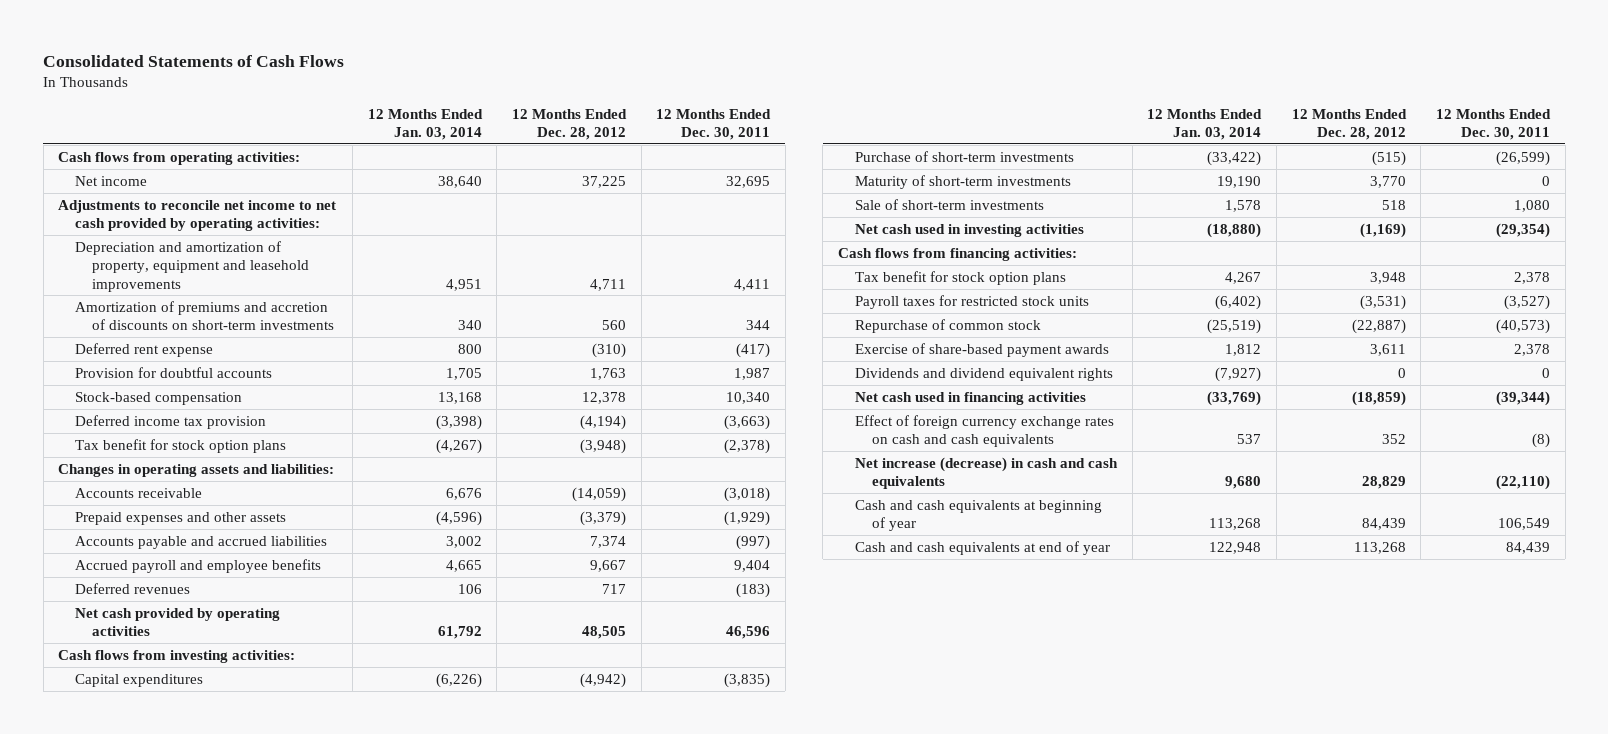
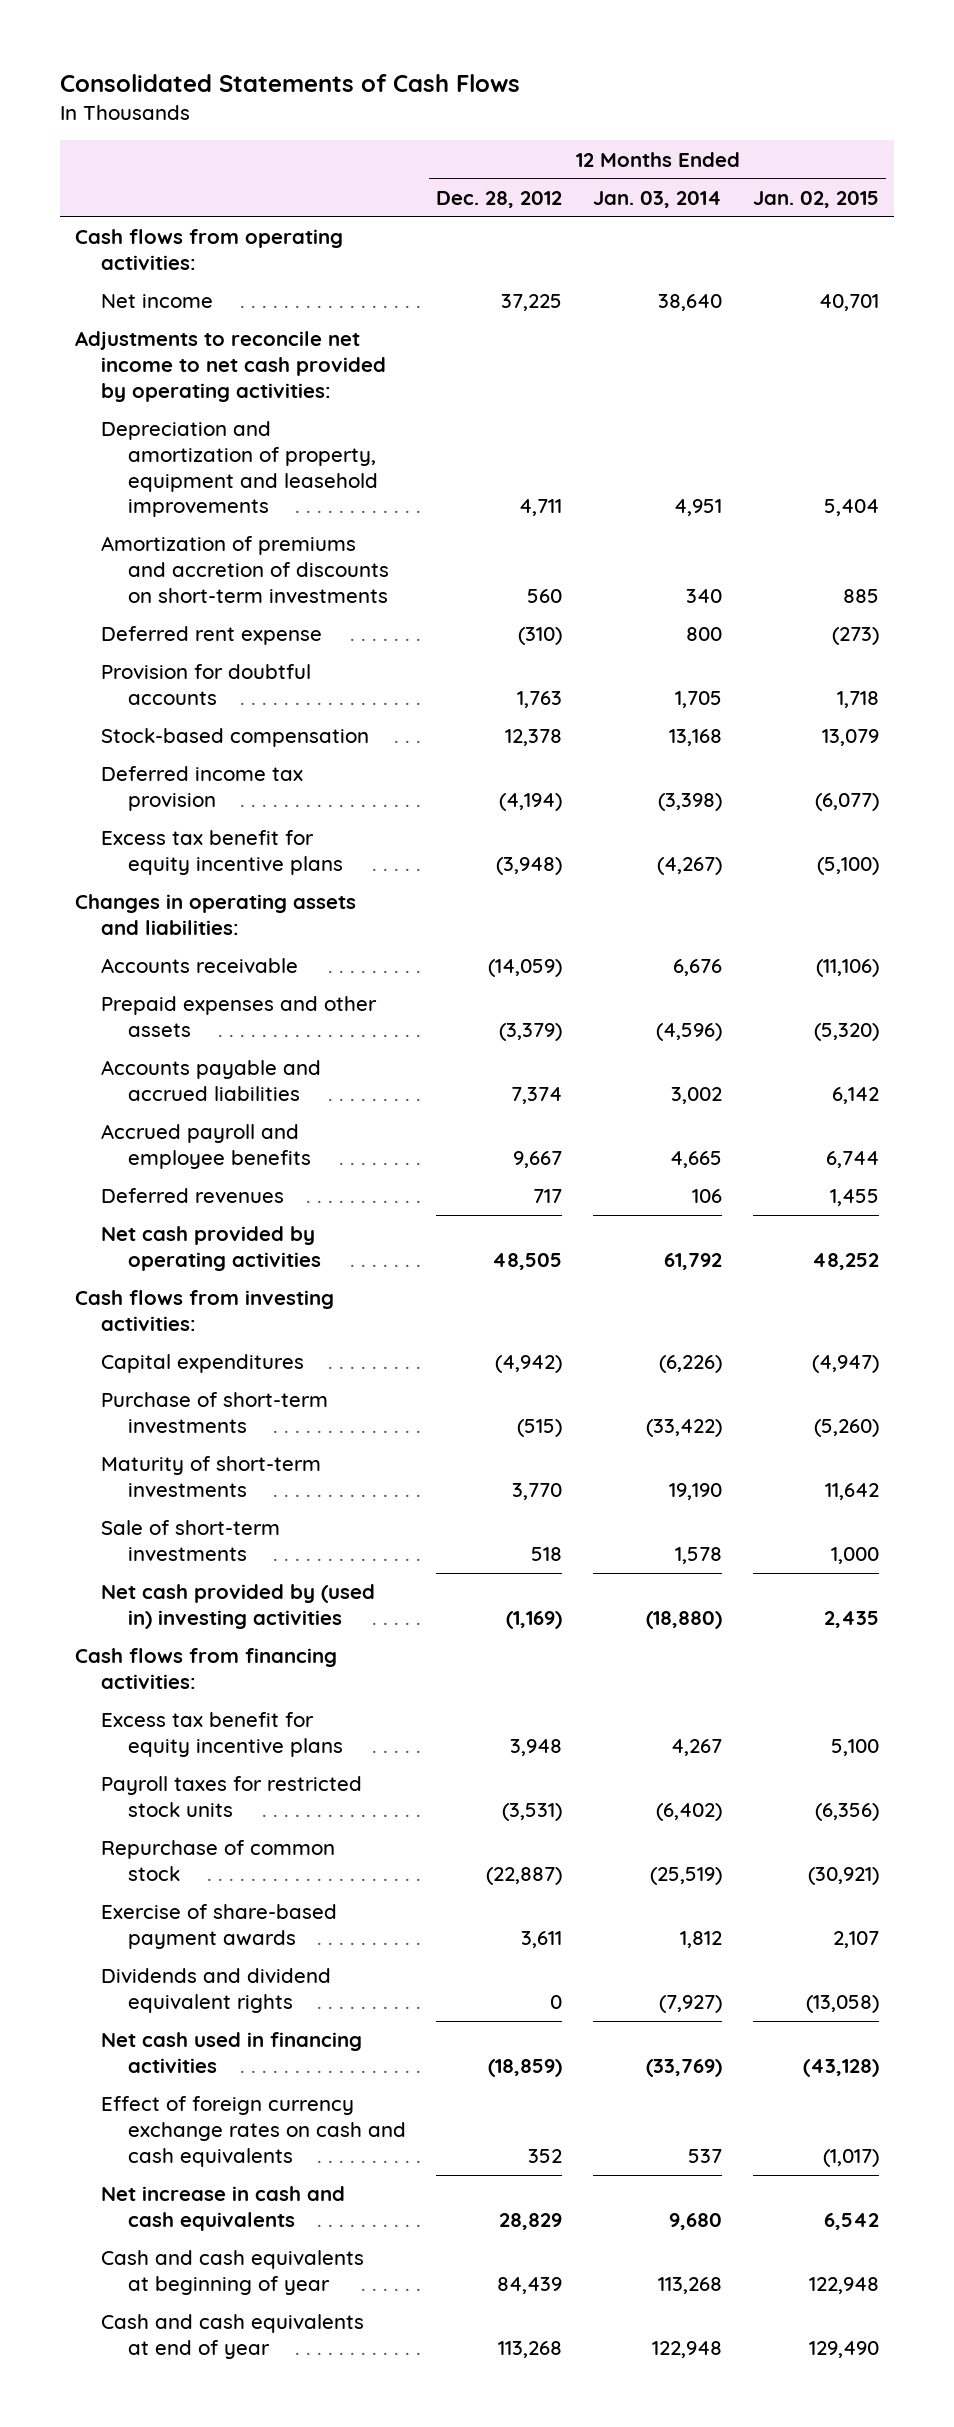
- | 12 Months Ended Jan. 03, 2014 | 12 Months Ended Dec. 28, 2012 | 12 Months Ended Dec. 30, 2011
+ | 12 Months Ended Dec. 28, 2012 | 12 Months Ended Jan. 03, 2014 | 12 Months Ended Jan. 02, 2015
- Tax benefit for stock option plans | (4,267) | (3,948) | (2,378)
+ Excess tax benefit for equity incentive plans | (3,948) | (4,267) | (5,100)
- Net cash used in investing activities | (18,880) | (1,169) | (29,354)
+ Net cash provided by (used in) investing activities | (1,169) | (18,880) | 2,435
- Tax benefit for stock option plans | 4,267 | 3,948 | 2,378
+ Excess tax benefit for equity incentive plans | 3,948 | 4,267 | 5,100
- Net increase (decrease) in cash and cash equivalents | 9,680 | 28,829 | (22,110)
+ Net increase in cash and cash equivalents | 28,829 | 9,680 | 6,542

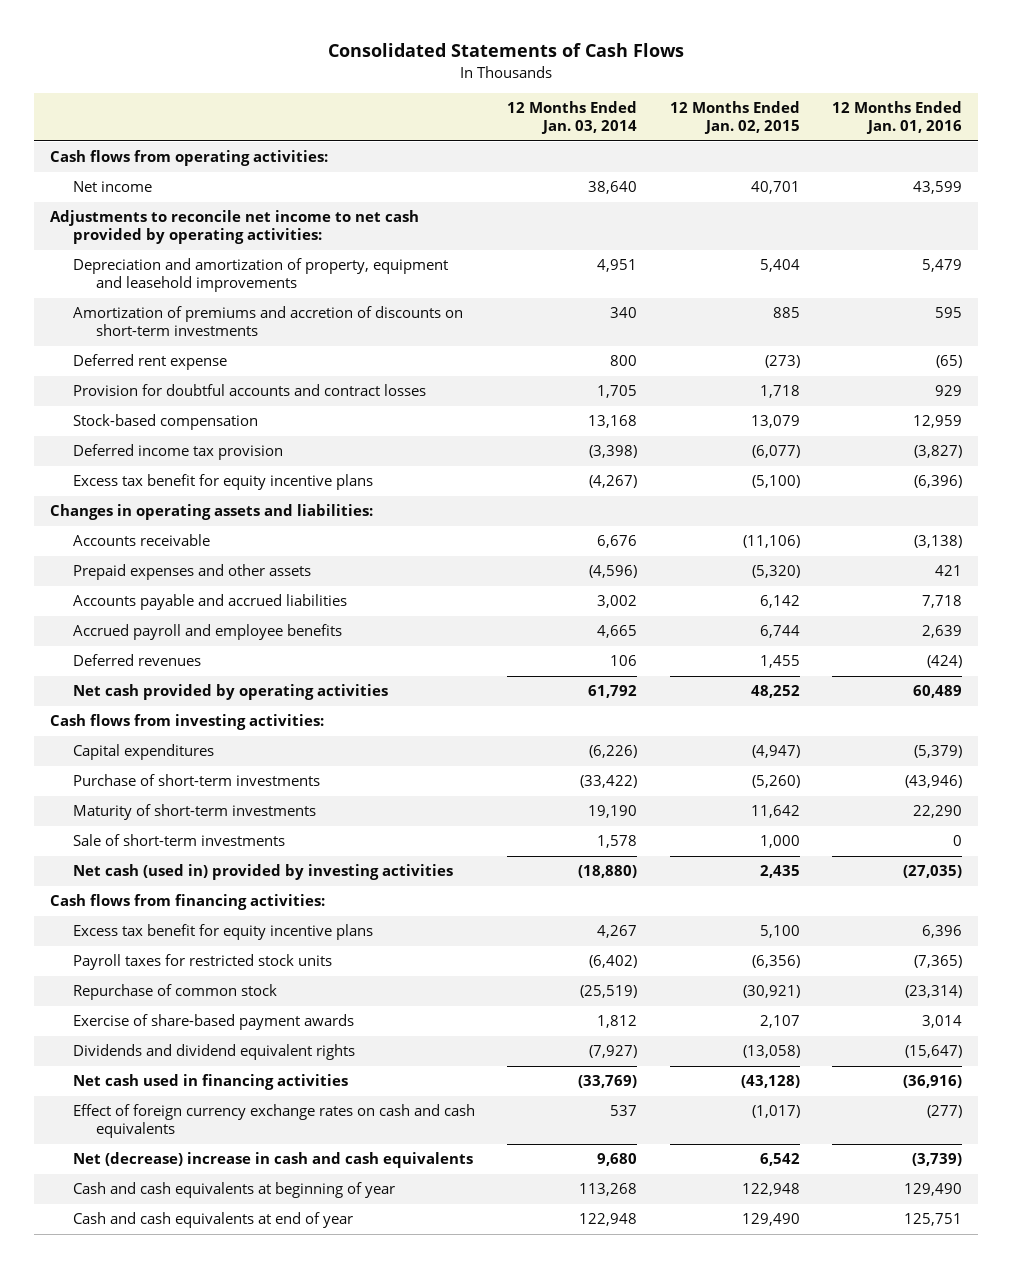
- | 12 Months Ended Dec. 28, 2012 | 12 Months Ended Jan. 03, 2014 | 12 Months Ended Jan. 02, 2015
+ | 12 Months Ended Jan. 03, 2014 | 12 Months Ended Jan. 02, 2015 | 12 Months Ended Jan. 01, 2016
- Provision for doubtful accounts | 1,763 | 1,705 | 1,718
+ Provision for doubtful accounts and contract losses | 1,705 | 1,718 | 929
- Net cash provided by (used in) investing activities | (1,169) | (18,880) | 2,435
+ Net cash (used in) provided by investing activities | (18,880) | 2,435 | (27,035)
- Net increase in cash and cash equivalents | 28,829 | 9,680 | 6,542
+ Net (decrease) increase in cash and cash equivalents | 9,680 | 6,542 | (3,739)

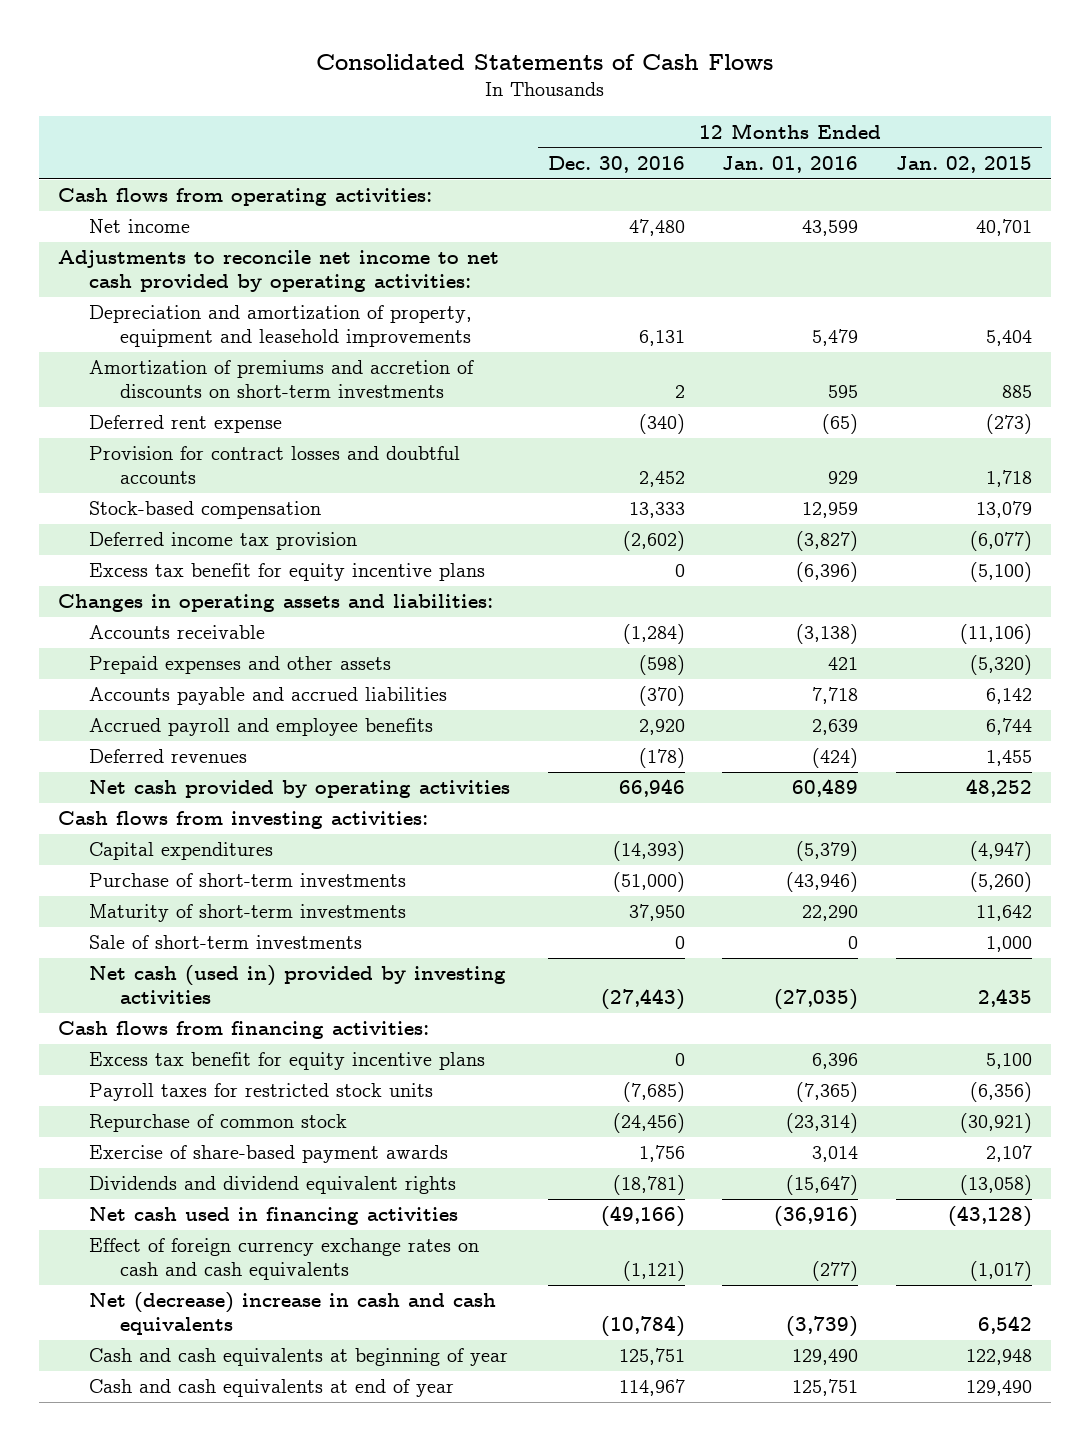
- | 12 Months Ended Jan. 03, 2014 | 12 Months Ended Jan. 02, 2015 | 12 Months Ended Jan. 01, 2016
+ | 12 Months Ended Dec. 30, 2016 | 12 Months Ended Jan. 01, 2016 | 12 Months Ended Jan. 02, 2015
- Provision for doubtful accounts and contract losses | 1,705 | 1,718 | 929
+ Provision for contract losses and doubtful accounts | 2,452 | 929 | 1,718

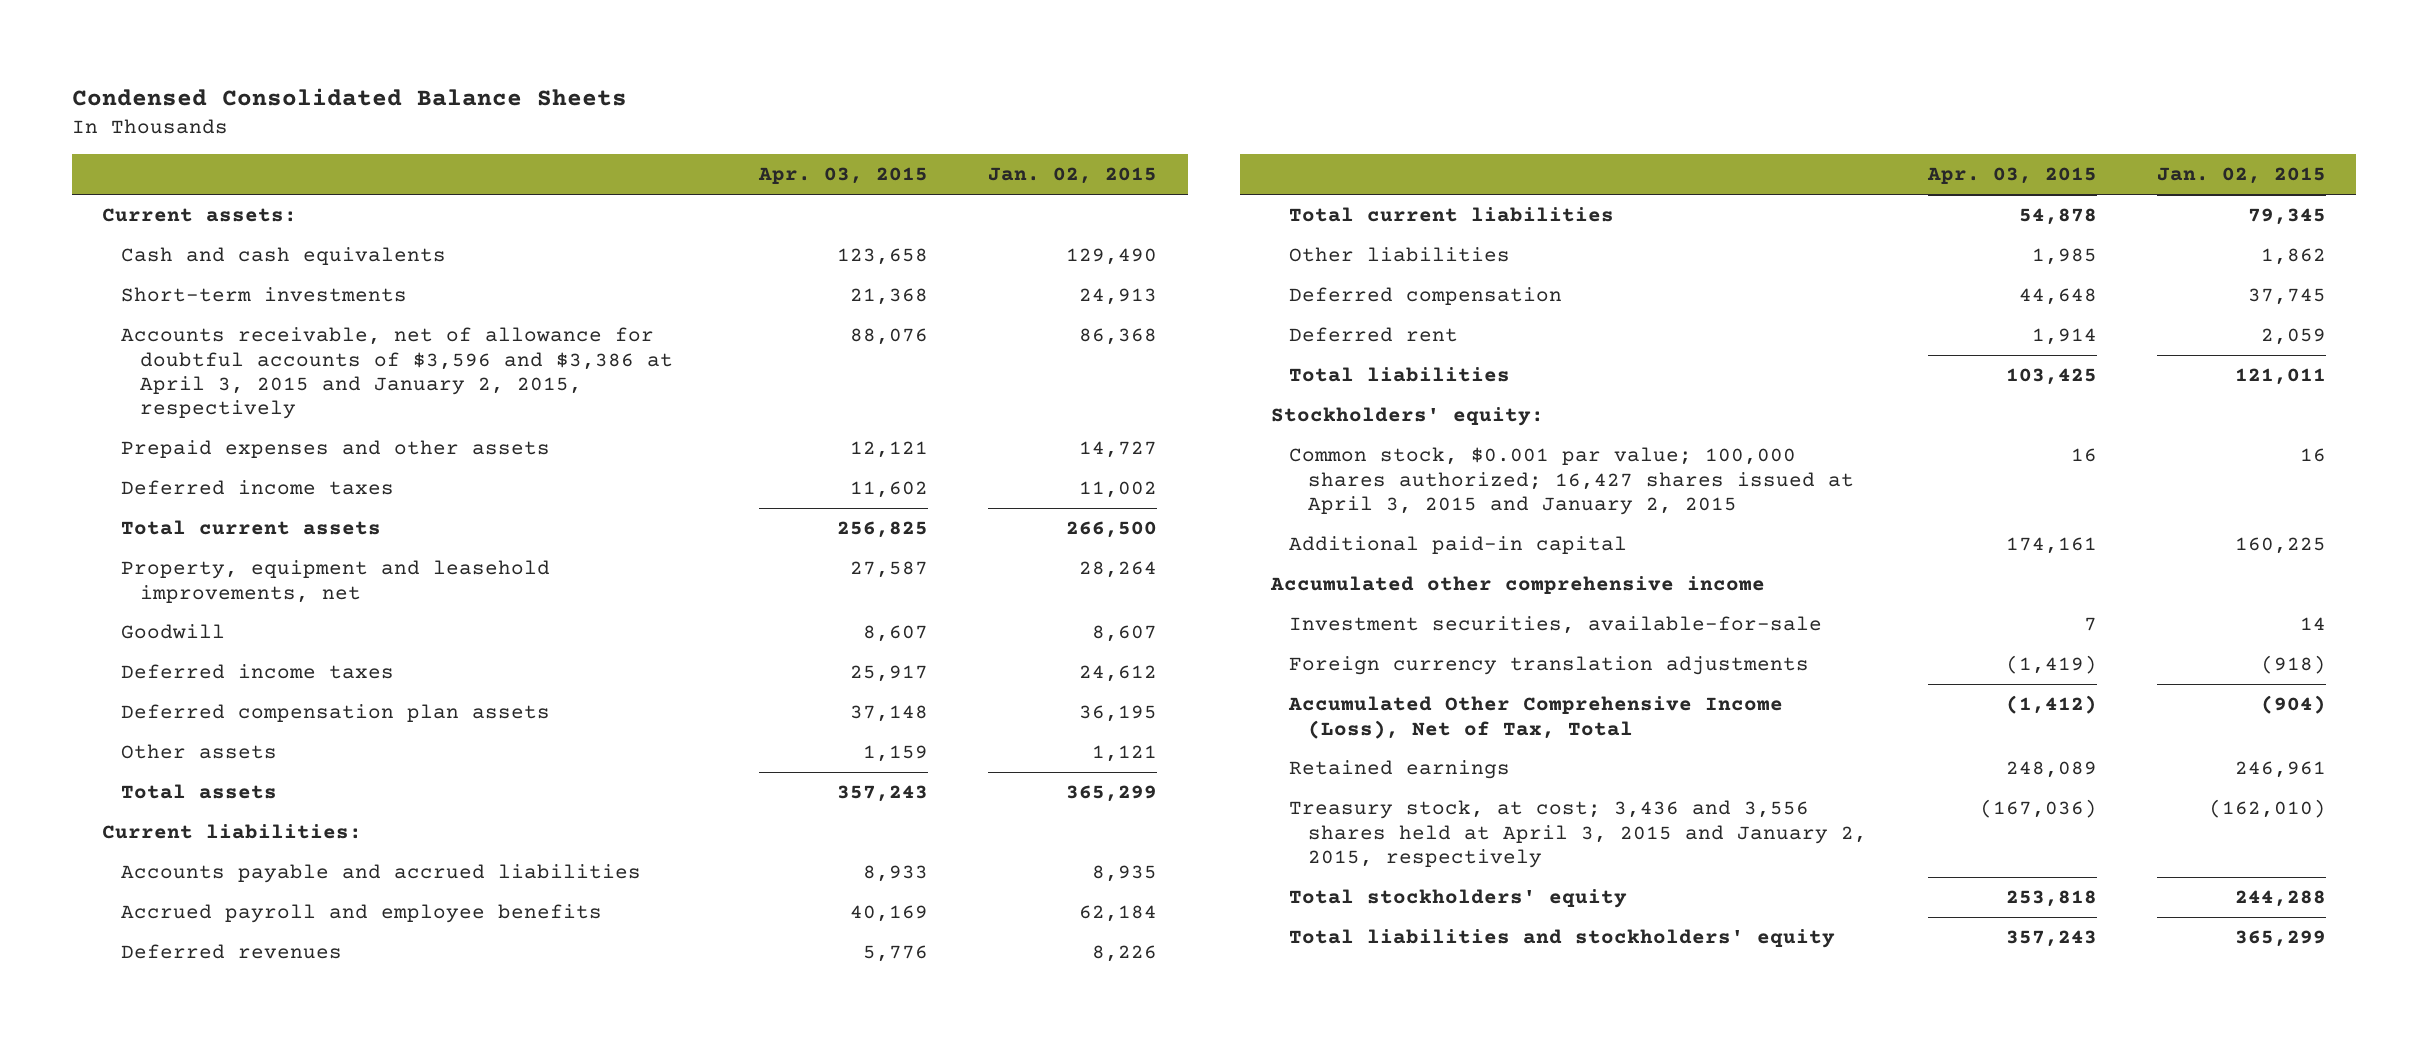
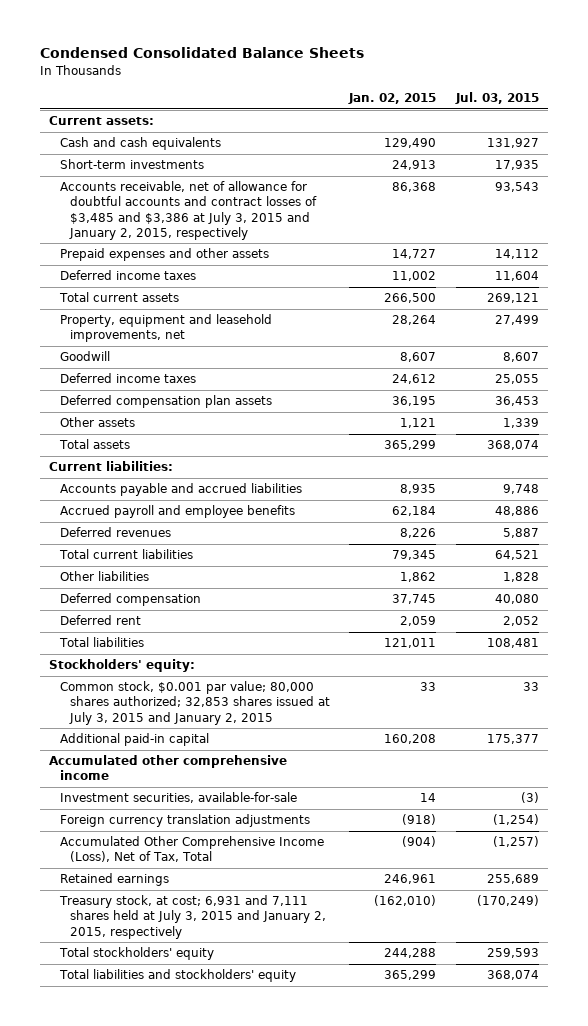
- | Apr. 03, 2015 | Jan. 02, 2015
+ | Jan. 02, 2015 | Jul. 03, 2015
- Accounts receivable, net of allowance for doubtful accounts of $3,596 and $3,386 at April 3, 2015 and January 2, 2015, respectively | 88,076 | 86,368
+ Accounts receivable, net of allowance for doubtful accounts and contract losses of $3,485 and $3,386 at July 3, 2015 and January 2, 2015, respectively | 86,368 | 93,543
- Common stock, $0.001 par value; 100,000 shares authorized; 16,427 shares issued at April 3, 2015 and January 2, 2015 | 16 | 16
- Additional paid-in capital | 174,161 | 160,225
+ Common stock, $0.001 par value; 80,000 shares authorized; 32,853 shares issued at July 3, 2015 and January 2, 2015 | 33 | 33
+ Additional paid-in capital | 160,208 | 175,377
- Treasury stock, at cost; 3,436 and 3,556 shares held at April 3, 2015 and January 2, 2015, respectively | (167,036) | (162,010)
+ Treasury stock, at cost; 6,931 and 7,111 shares held at July 3, 2015 and January 2, 2015, respectively | (162,010) | (170,249)

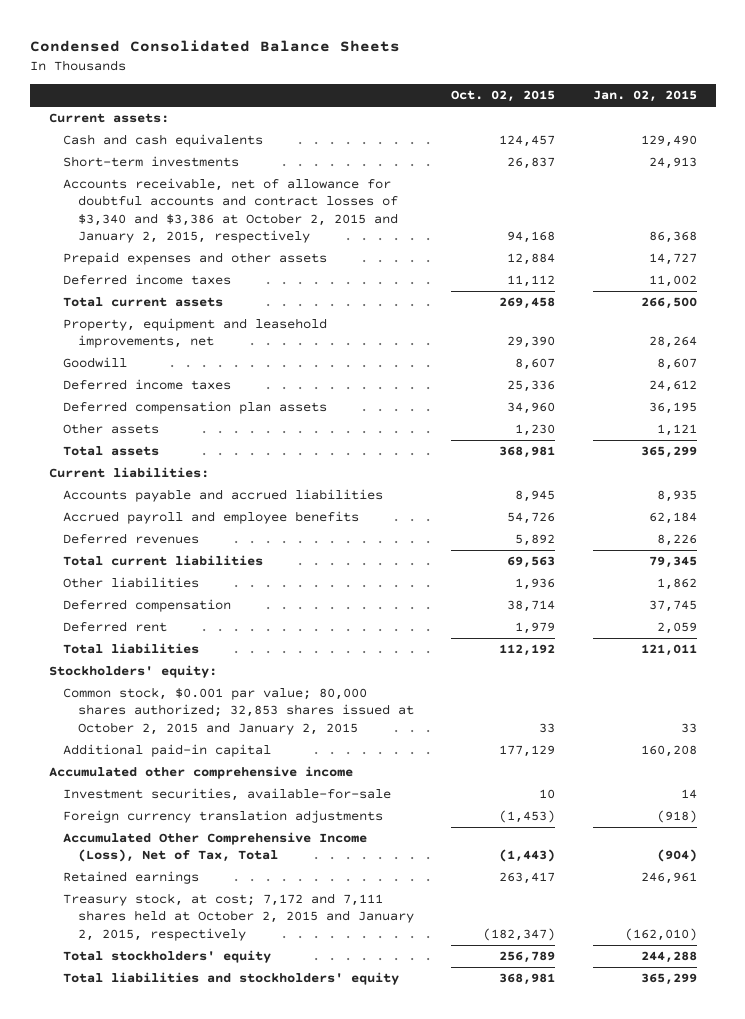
- | Jan. 02, 2015 | Jul. 03, 2015
+ | Oct. 02, 2015 | Jan. 02, 2015
- Accounts receivable, net of allowance for doubtful accounts and contract losses of $3,485 and $3,386 at July 3, 2015 and January 2, 2015, respectively | 86,368 | 93,543
+ Accounts receivable, net of allowance for doubtful accounts and contract losses of $3,340 and $3,386 at October 2, 2015 and January 2, 2015, respectively | 94,168 | 86,368
- Common stock, $0.001 par value; 80,000 shares authorized; 32,853 shares issued at July 3, 2015 and January 2, 2015 | 33 | 33
+ Common stock, $0.001 par value; 80,000 shares authorized; 32,853 shares issued at October 2, 2015 and January 2, 2015 | 33 | 33
- Treasury stock, at cost; 6,931 and 7,111 shares held at July 3, 2015 and January 2, 2015, respectively | (162,010) | (170,249)
+ Treasury stock, at cost; 7,172 and 7,111 shares held at October 2, 2015 and January 2, 2015, respectively | (182,347) | (162,010)

